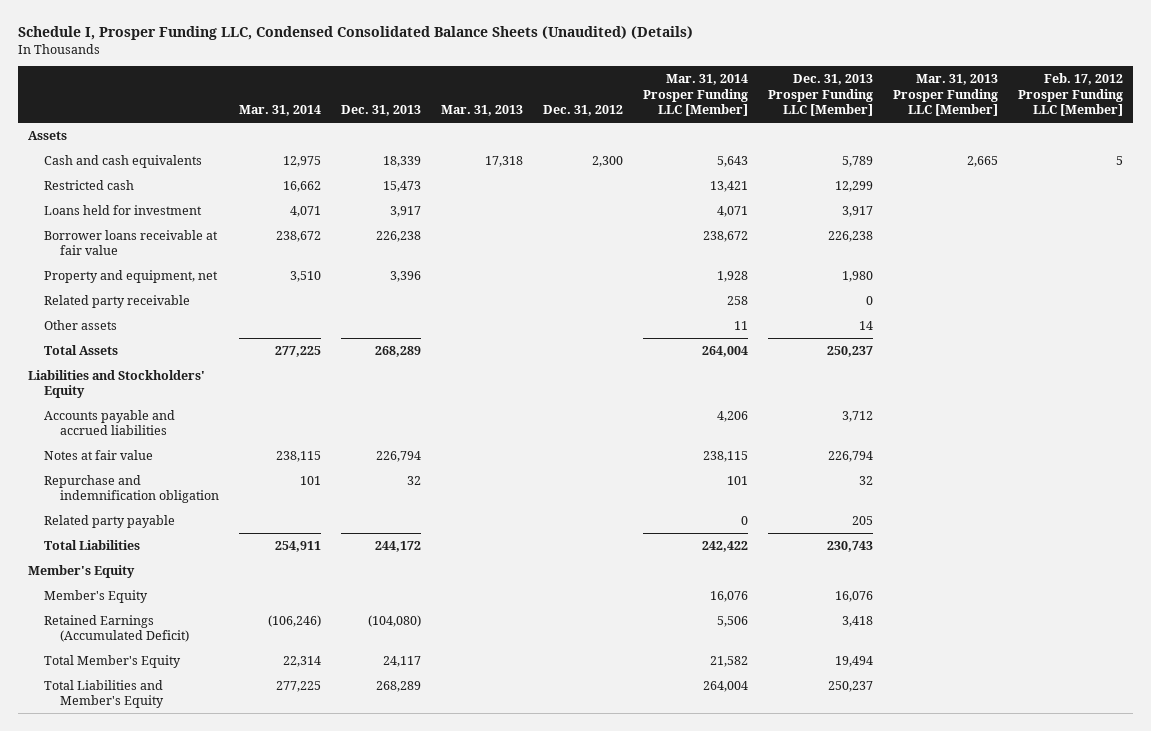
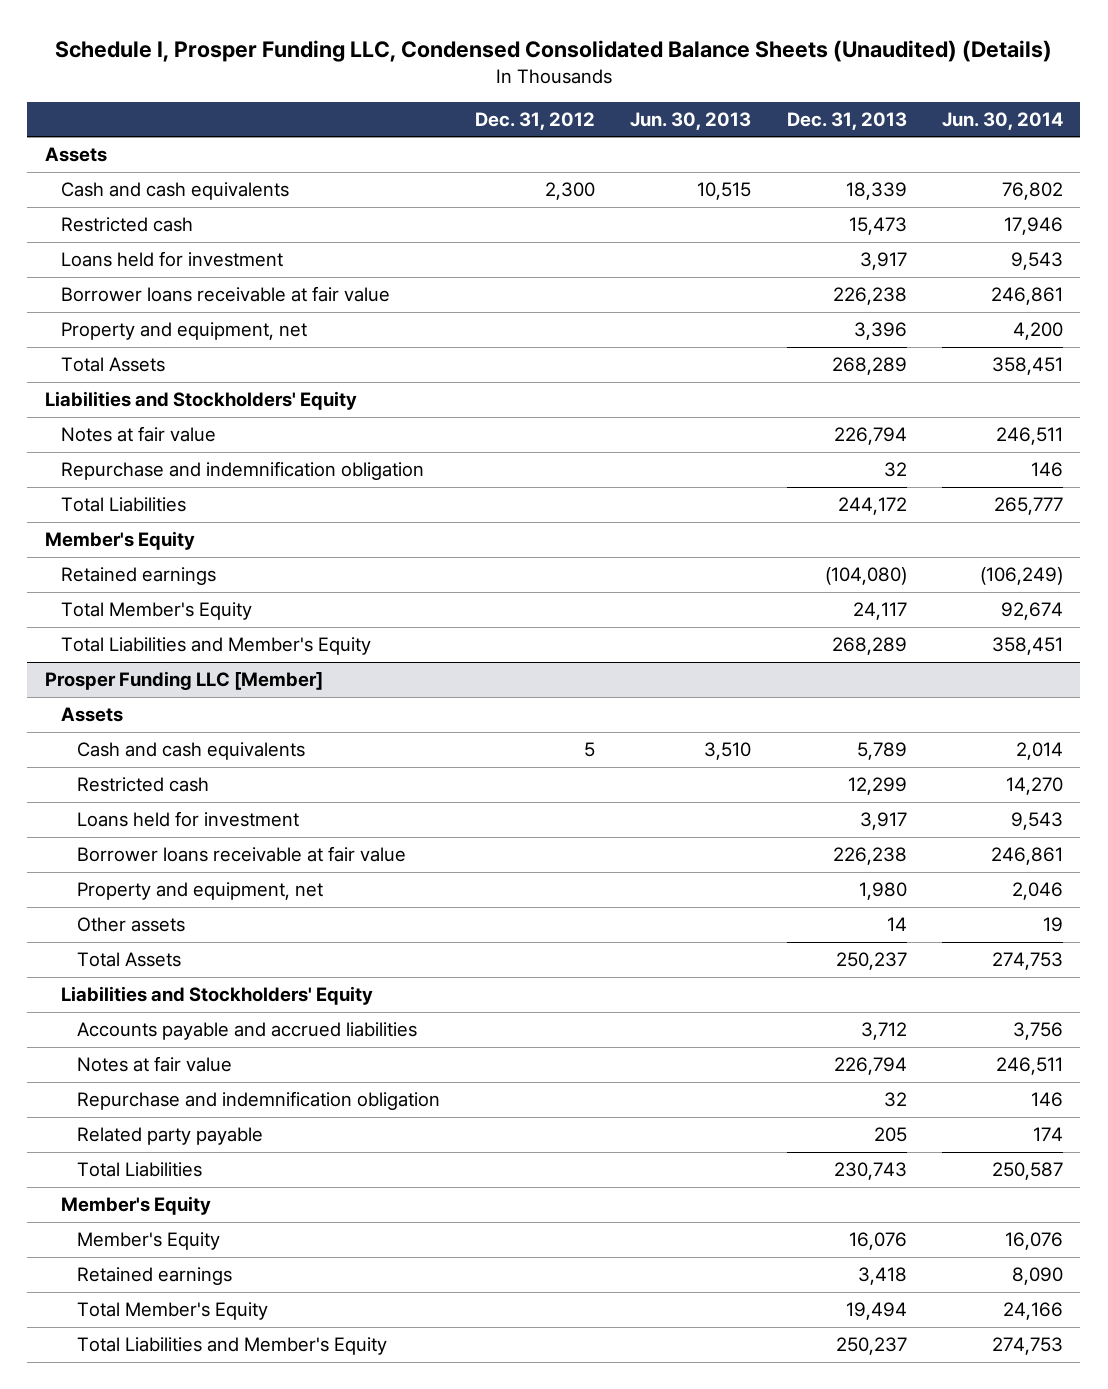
- | Mar. 31, 2014 | Dec. 31, 2013 | Mar. 31, 2013 | Dec. 31, 2012 | Mar. 31, 2014 Prosper Funding LLC [Member] | Dec. 31, 2013 Prosper Funding LLC [Member] | Mar. 31, 2013 Prosper Funding LLC [Member] | Feb. 17, 2012 Prosper Funding LLC [Member]
+ | Dec. 31, 2012 | Jun. 30, 2013 | Dec. 31, 2013 | Jun. 30, 2014
- Related party receivable | | | | | 258 | 0 | |
- Other assets | | | | | 11 | 14 | |
- Accounts payable and accrued liabilities | | | | | 4,206 | 3,712 | |
- Related party payable | | | | | 0 | 205 | |
- Member's Equity | | | | | 16,076 | 16,076 | |
- Retained Earnings (Accumulated Deficit) | (106,246) | (104,080) | | | 5,506 | 3,418 | |
+ Retained earnings | | | (104,080) | (106,249)
+ Prosper Funding LLC [Member]
+ Assets
+ Cash and cash equivalents | 5 | 3,510 | 5,789 | 2,014
+ Restricted cash | | | 12,299 | 14,270
+ Loans held for investment | | | 3,917 | 9,543
+ Borrower loans receivable at fair value | | | 226,238 | 246,861
+ Property and equipment, net | | | 1,980 | 2,046
+ Other assets | | | 14 | 19
+ Total Assets | | | 250,237 | 274,753
+ Liabilities and Stockholders' Equity
+ Accounts payable and accrued liabilities | | | 3,712 | 3,756
+ Notes at fair value | | | 226,794 | 246,511
+ Repurchase and indemnification obligation | | | 32 | 146
+ Related party payable | | | 205 | 174
+ Total Liabilities | | | 230,743 | 250,587
+ Member's Equity
+ Member's Equity | | | 16,076 | 16,076
+ Retained earnings | | | 3,418 | 8,090
+ Total Member's Equity | | | 19,494 | 24,166
+ Total Liabilities and Member's Equity | | | 250,237 | 274,753

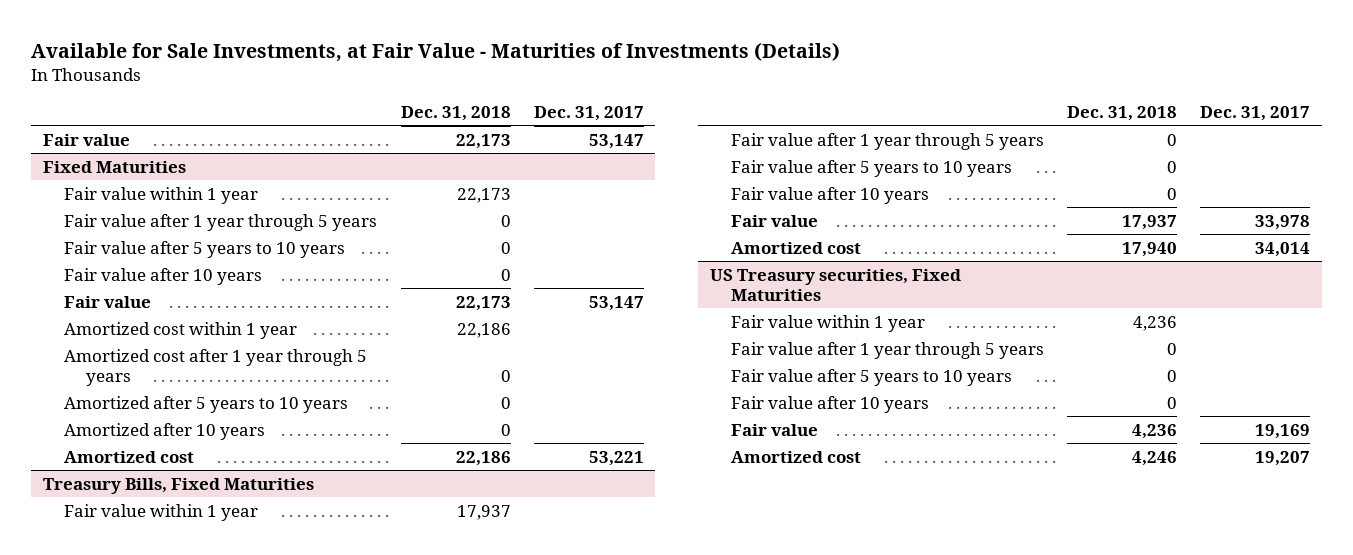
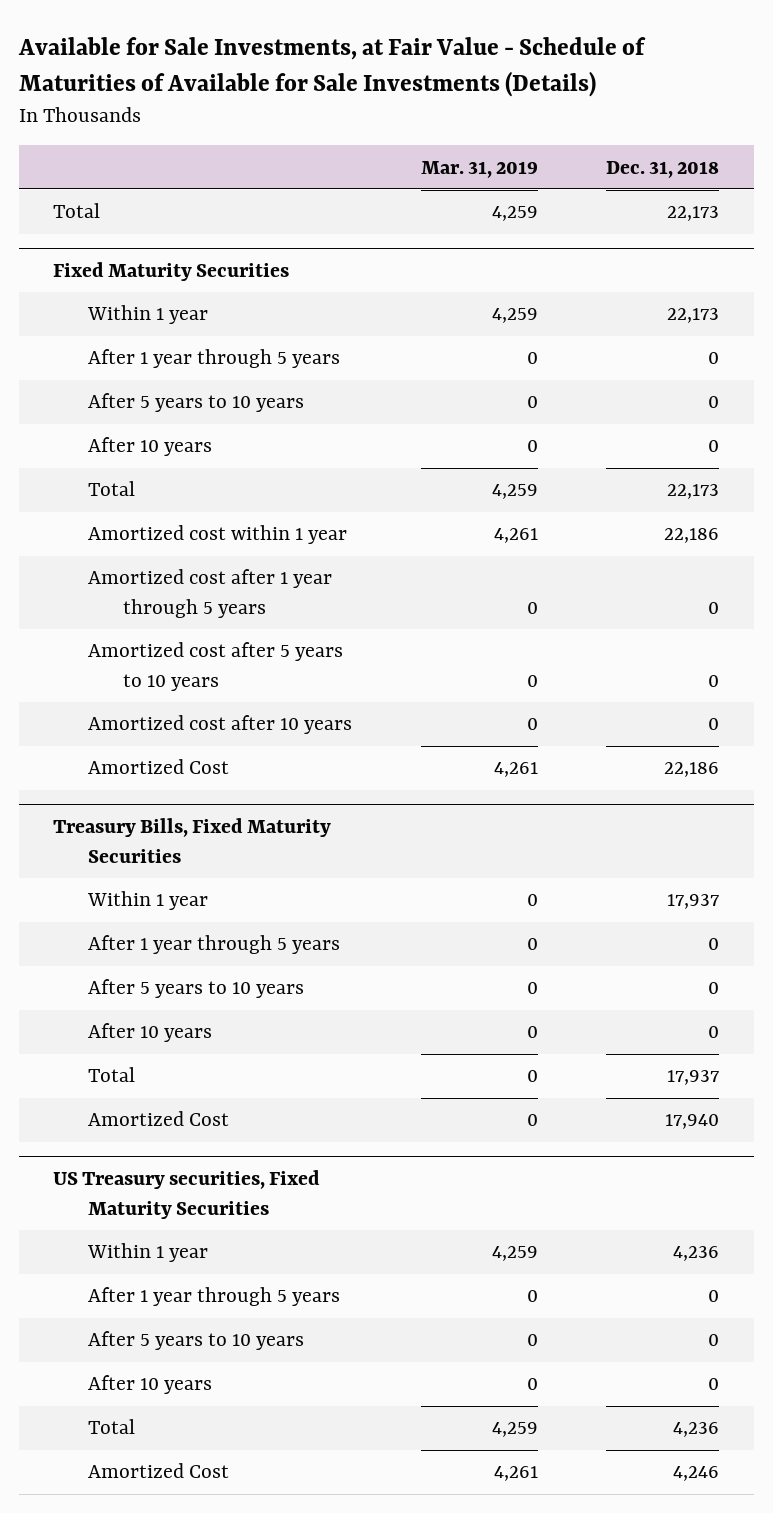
- Available for Sale Investments, at Fair Value - Maturities of Investments (Details)
+ Available for Sale Investments, at Fair Value - Schedule of Maturities of Available for Sale Investments (Details)
- | Dec. 31, 2018 | Dec. 31, 2017
+ | Mar. 31, 2019 | Dec. 31, 2018
- Fair value | 22,173 | 53,147
- Fixed Maturities
- Fair value within 1 year | 22,173 |
- Fair value after 1 year through 5 years | 0 |
- Fair value after 5 years to 10 years | 0 |
- Fair value after 10 years | 0 |
- Fair value | 22,173 | 53,147
+ Total | 4,259 | 22,173
+ Fixed Maturity Securities
+ Within 1 year | 4,259 | 22,173
+ After 1 year through 5 years | 0 | 0
+ After 5 years to 10 years | 0 | 0
+ After 10 years | 0 | 0
+ Total | 4,259 | 22,173
- Amortized after 5 years to 10 years | 0 |
- Amortized after 10 years | 0 |
- Amortized cost | 22,186 | 53,221
- Treasury Bills, Fixed Maturities
- Fair value within 1 year | 17,937 |
- Fair value after 1 year through 5 years | 0 |
- Fair value after 5 years to 10 years | 0 |
- Fair value after 10 years | 0 |
- Fair value | 17,937 | 33,978
- Amortized cost | 17,940 | 34,014
- US Treasury securities, Fixed Maturities
- Fair value within 1 year | 4,236 |
- Fair value after 1 year through 5 years | 0 |
- Fair value after 5 years to 10 years | 0 |
- Fair value after 10 years | 0 |
- Fair value | 4,236 | 19,169
- Amortized cost | 4,246 | 19,207
+ Amortized cost after 5 years to 10 years | 0 | 0
+ Amortized cost after 10 years | 0 | 0
+ Amortized Cost | 4,261 | 22,186
+ Treasury Bills, Fixed Maturity Securities
+ Within 1 year | 0 | 17,937
+ After 1 year through 5 years | 0 | 0
+ After 5 years to 10 years | 0 | 0
+ After 10 years | 0 | 0
+ Total | 0 | 17,937
+ Amortized Cost | 0 | 17,940
+ US Treasury securities, Fixed Maturity Securities
+ Within 1 year | 4,259 | 4,236
+ After 1 year through 5 years | 0 | 0
+ After 5 years to 10 years | 0 | 0
+ After 10 years | 0 | 0
+ Total | 4,259 | 4,236
+ Amortized Cost | 4,261 | 4,246

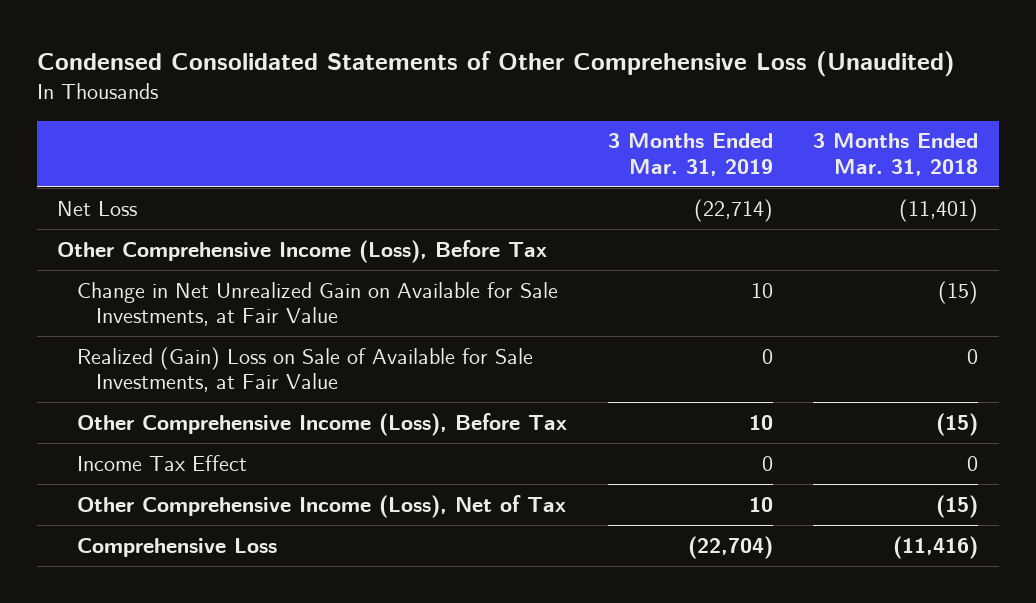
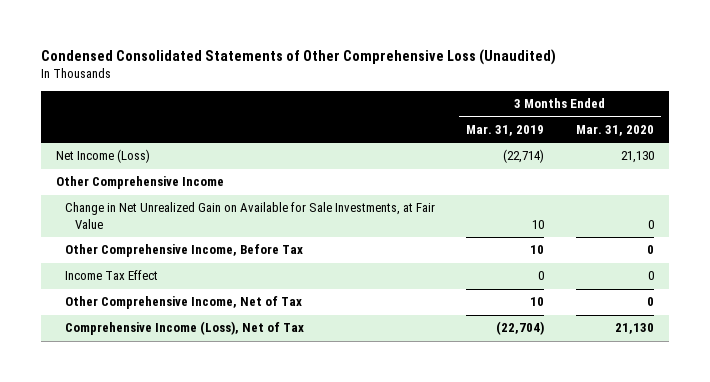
- | 3 Months Ended Mar. 31, 2019 | 3 Months Ended Mar. 31, 2018
+ | 3 Months Ended Mar. 31, 2019 | 3 Months Ended Mar. 31, 2020
- Net Loss | (22,714) | (11,401)
- Other Comprehensive Income (Loss), Before Tax
+ Net Income (Loss) | (22,714) | 21,130
+ Other Comprehensive Income
- Realized (Gain) Loss on Sale of Available for Sale Investments, at Fair Value | 0 | 0
- Other Comprehensive Income (Loss), Before Tax | 10 | (15)
+ Other Comprehensive Income, Before Tax | 10 | 0
- Other Comprehensive Income (Loss), Net of Tax | 10 | (15)
- Comprehensive Loss | (22,704) | (11,416)
+ Other Comprehensive Income, Net of Tax | 10 | 0
+ Comprehensive Income (Loss), Net of Tax | (22,704) | 21,130

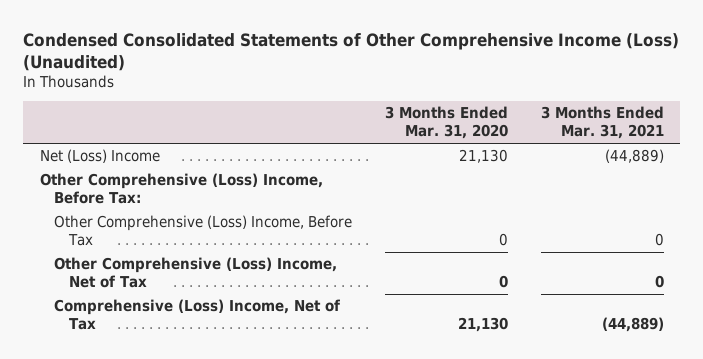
- Condensed Consolidated Statements of Other Comprehensive Loss (Unaudited)
+ Condensed Consolidated Statements of Other Comprehensive Income (Loss) (Unaudited)
- | 3 Months Ended Mar. 31, 2019 | 3 Months Ended Mar. 31, 2020
+ | 3 Months Ended Mar. 31, 2020 | 3 Months Ended Mar. 31, 2021
- Net Income (Loss) | (22,714) | 21,130
- Other Comprehensive Income
- Change in Net Unrealized Gain on Available for Sale Investments, at Fair Value | 10 | 0
- Other Comprehensive Income, Before Tax | 10 | 0
- Income Tax Effect | 0 | 0
- Other Comprehensive Income, Net of Tax | 10 | 0
- Comprehensive Income (Loss), Net of Tax | (22,704) | 21,130
+ Net (Loss) Income | 21,130 | (44,889)
+ Other Comprehensive (Loss) Income, Before Tax:
+ Other Comprehensive (Loss) Income, Before Tax | 0 | 0
+ Other Comprehensive (Loss) Income, Net of Tax | 0 | 0
+ Comprehensive (Loss) Income, Net of Tax | 21,130 | (44,889)

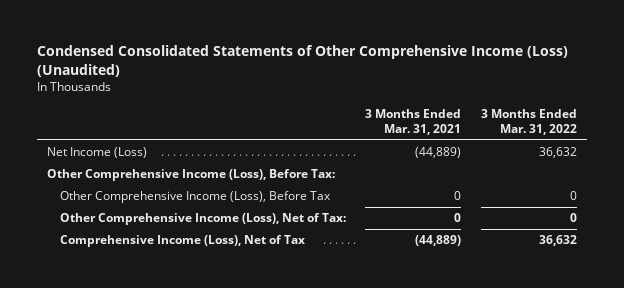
- | 3 Months Ended Mar. 31, 2020 | 3 Months Ended Mar. 31, 2021
+ | 3 Months Ended Mar. 31, 2021 | 3 Months Ended Mar. 31, 2022
- Net (Loss) Income | 21,130 | (44,889)
- Other Comprehensive (Loss) Income, Before Tax:
- Other Comprehensive (Loss) Income, Before Tax | 0 | 0
- Other Comprehensive (Loss) Income, Net of Tax | 0 | 0
- Comprehensive (Loss) Income, Net of Tax | 21,130 | (44,889)
+ Net Income (Loss) | (44,889) | 36,632
+ Other Comprehensive Income (Loss), Before Tax:
+ Other Comprehensive Income (Loss), Before Tax | 0 | 0
+ Other Comprehensive Income (Loss), Net of Tax: | 0 | 0
+ Comprehensive Income (Loss), Net of Tax | (44,889) | 36,632

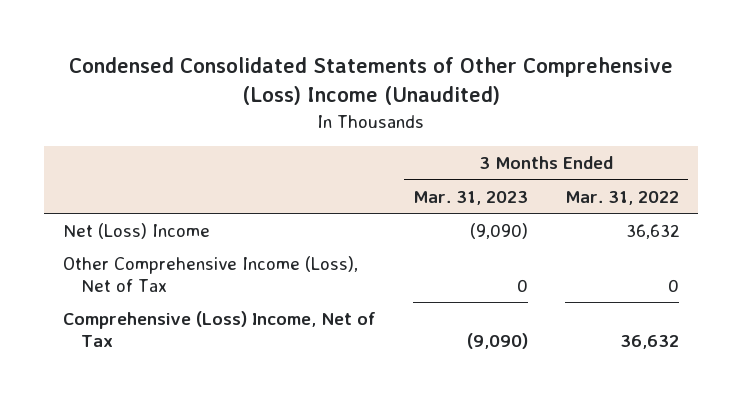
- Condensed Consolidated Statements of Other Comprehensive Income (Loss) (Unaudited)
+ Condensed Consolidated Statements of Other Comprehensive (Loss) Income (Unaudited)
- | 3 Months Ended Mar. 31, 2021 | 3 Months Ended Mar. 31, 2022
+ | 3 Months Ended Mar. 31, 2023 | 3 Months Ended Mar. 31, 2022
- Net Income (Loss) | (44,889) | 36,632
- Other Comprehensive Income (Loss), Before Tax:
- Other Comprehensive Income (Loss), Before Tax | 0 | 0
- Other Comprehensive Income (Loss), Net of Tax: | 0 | 0
- Comprehensive Income (Loss), Net of Tax | (44,889) | 36,632
+ Net (Loss) Income | (9,090) | 36,632
+ Other Comprehensive Income (Loss), Net of Tax | 0 | 0
+ Comprehensive (Loss) Income, Net of Tax | (9,090) | 36,632

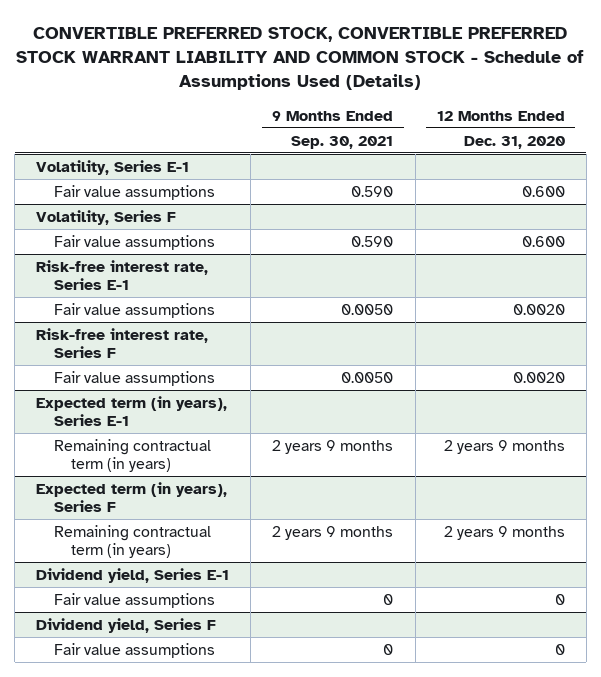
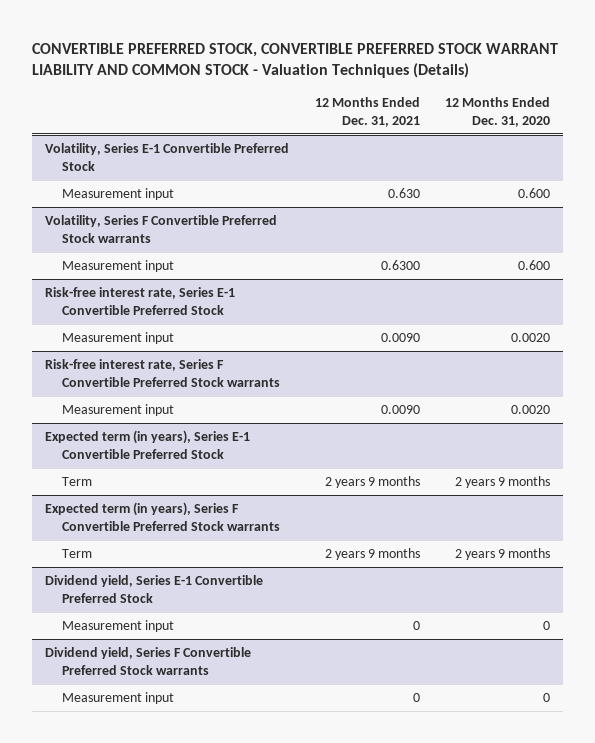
- CONVERTIBLE PREFERRED STOCK, CONVERTIBLE PREFERRED STOCK WARRANT LIABILITY AND COMMON STOCK - Schedule of Assumptions Used (Details)
+ CONVERTIBLE PREFERRED STOCK, CONVERTIBLE PREFERRED STOCK WARRANT LIABILITY AND COMMON STOCK - Valuation Techniques (Details)
- | 9 Months Ended Sep. 30, 2021 | 12 Months Ended Dec. 31, 2020
+ | 12 Months Ended Dec. 31, 2021 | 12 Months Ended Dec. 31, 2020
- Volatility, Series E-1
- Fair value assumptions | 0.590 | 0.600
- Volatility, Series F
- Fair value assumptions | 0.590 | 0.600
- Risk-free interest rate, Series E-1
- Fair value assumptions | 0.0050 | 0.0020
- Risk-free interest rate, Series F
- Fair value assumptions | 0.0050 | 0.0020
- Expected term (in years), Series E-1
- Remaining contractual term (in years) | 2 years 9 months | 2 years 9 months
- Expected term (in years), Series F
- Remaining contractual term (in years) | 2 years 9 months | 2 years 9 months
- Dividend yield, Series E-1
- Fair value assumptions | 0 | 0
- Dividend yield, Series F
- Fair value assumptions | 0 | 0
+ Volatility, Series E-1 Convertible Preferred Stock
+ Measurement input | 0.630 | 0.600
+ Volatility, Series F Convertible Preferred Stock warrants
+ Measurement input | 0.6300 | 0.600
+ Risk-free interest rate, Series E-1 Convertible Preferred Stock
+ Measurement input | 0.0090 | 0.0020
+ Risk-free interest rate, Series F Convertible Preferred Stock warrants
+ Measurement input | 0.0090 | 0.0020
+ Expected term (in years), Series E-1 Convertible Preferred Stock
+ Term | 2 years 9 months | 2 years 9 months
+ Expected term (in years), Series F Convertible Preferred Stock warrants
+ Term | 2 years 9 months | 2 years 9 months
+ Dividend yield, Series E-1 Convertible Preferred Stock
+ Measurement input | 0 | 0
+ Dividend yield, Series F Convertible Preferred Stock warrants
+ Measurement input | 0 | 0

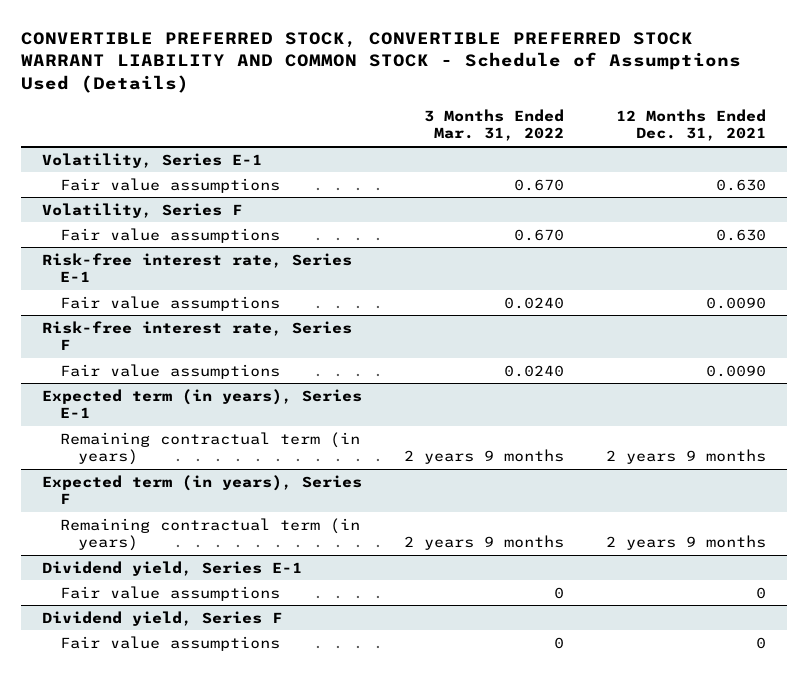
- CONVERTIBLE PREFERRED STOCK, CONVERTIBLE PREFERRED STOCK WARRANT LIABILITY AND COMMON STOCK - Valuation Techniques (Details)
+ CONVERTIBLE PREFERRED STOCK, CONVERTIBLE PREFERRED STOCK WARRANT LIABILITY AND COMMON STOCK - Schedule of Assumptions Used (Details)
- | 12 Months Ended Dec. 31, 2021 | 12 Months Ended Dec. 31, 2020
+ | 3 Months Ended Mar. 31, 2022 | 12 Months Ended Dec. 31, 2021
- Volatility, Series E-1 Convertible Preferred Stock
- Measurement input | 0.630 | 0.600
- Volatility, Series F Convertible Preferred Stock warrants
- Measurement input | 0.6300 | 0.600
- Risk-free interest rate, Series E-1 Convertible Preferred Stock
- Measurement input | 0.0090 | 0.0020
- Risk-free interest rate, Series F Convertible Preferred Stock warrants
- Measurement input | 0.0090 | 0.0020
- Expected term (in years), Series E-1 Convertible Preferred Stock
- Term | 2 years 9 months | 2 years 9 months
- Expected term (in years), Series F Convertible Preferred Stock warrants
- Term | 2 years 9 months | 2 years 9 months
- Dividend yield, Series E-1 Convertible Preferred Stock
- Measurement input | 0 | 0
- Dividend yield, Series F Convertible Preferred Stock warrants
- Measurement input | 0 | 0
+ Volatility, Series E-1
+ Fair value assumptions | 0.670 | 0.630
+ Volatility, Series F
+ Fair value assumptions | 0.670 | 0.630
+ Risk-free interest rate, Series E-1
+ Fair value assumptions | 0.0240 | 0.0090
+ Risk-free interest rate, Series F
+ Fair value assumptions | 0.0240 | 0.0090
+ Expected term (in years), Series E-1
+ Remaining contractual term (in years) | 2 years 9 months | 2 years 9 months
+ Expected term (in years), Series F
+ Remaining contractual term (in years) | 2 years 9 months | 2 years 9 months
+ Dividend yield, Series E-1
+ Fair value assumptions | 0 | 0
+ Dividend yield, Series F
+ Fair value assumptions | 0 | 0

